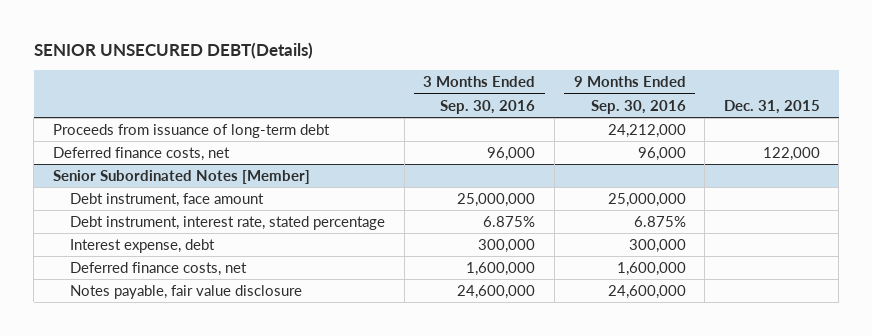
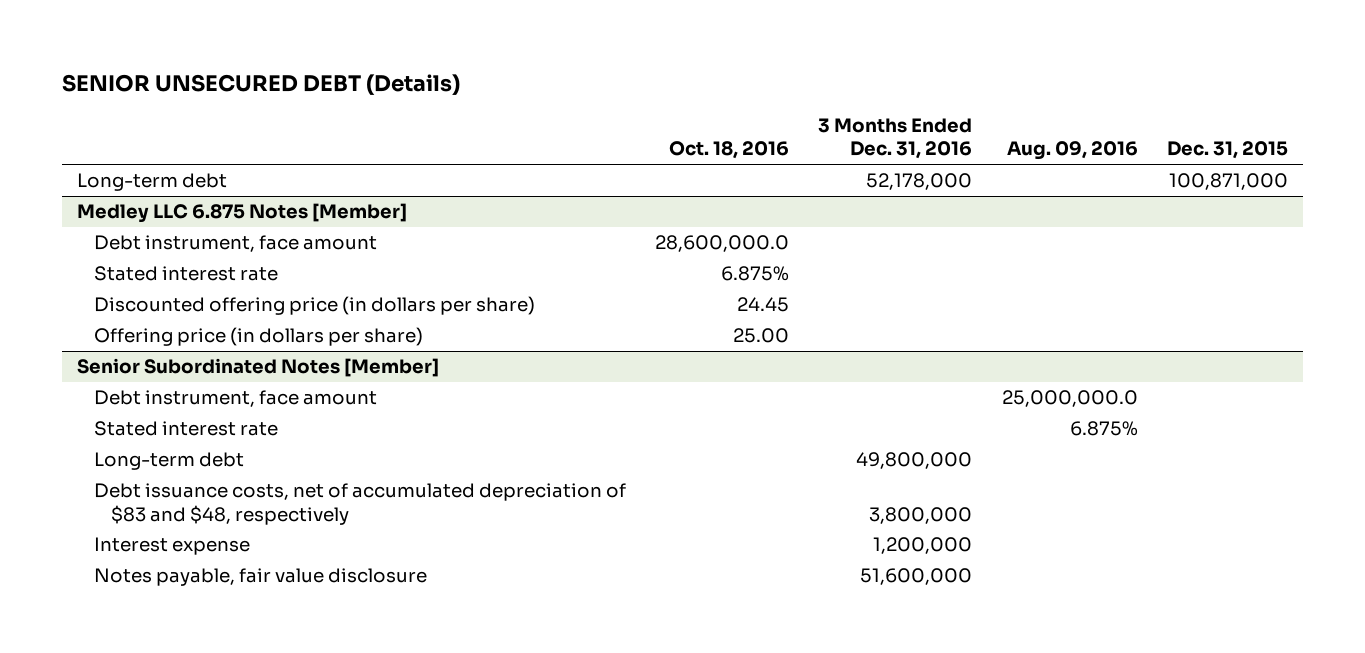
- SENIOR UNSECURED DEBT(Details)
+ SENIOR UNSECURED DEBT (Details)
- | 3 Months Ended Sep. 30, 2016 | 9 Months Ended Sep. 30, 2016 | Dec. 31, 2015
+ | Oct. 18, 2016 | 3 Months Ended Dec. 31, 2016 | Aug. 09, 2016 | Dec. 31, 2015
- Proceeds from issuance of long-term debt | | 24,212,000 |
- Deferred finance costs, net | 96,000 | 96,000 | 122,000
+ Long-term debt | | 52,178,000 | | 100,871,000
+ Medley LLC 6.875 Notes [Member]
+ Debt instrument, face amount | 28,600,000.0 | | |
+ Stated interest rate | 6.875% | | |
+ Discounted offering price (in dollars per share) | 24.45 | | |
+ Offering price (in dollars per share) | 25.00 | | |
@ Senior Subordinated Notes [Member]
- Debt instrument, interest rate, stated percentage | 6.875% | 6.875% |
- Interest expense, debt | 300,000 | 300,000 |
- Deferred finance costs, net | 1,600,000 | 1,600,000 |
+ Stated interest rate | | | 6.875% |
+ Long-term debt | | 49,800,000 | |
+ Debt issuance costs, net of accumulated depreciation of $83 and $48, respectively | | 3,800,000 | |
+ Interest expense | | 1,200,000 | |

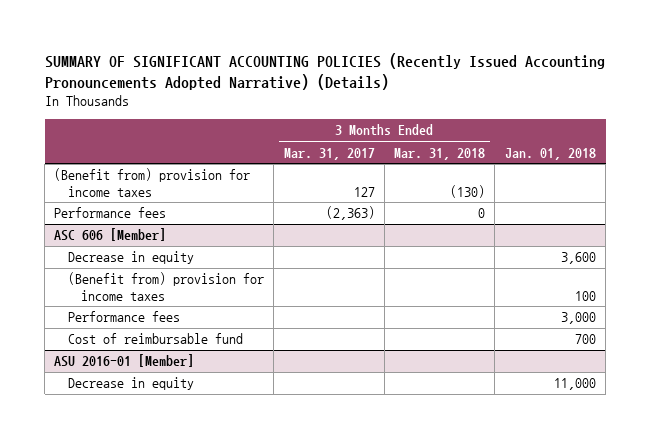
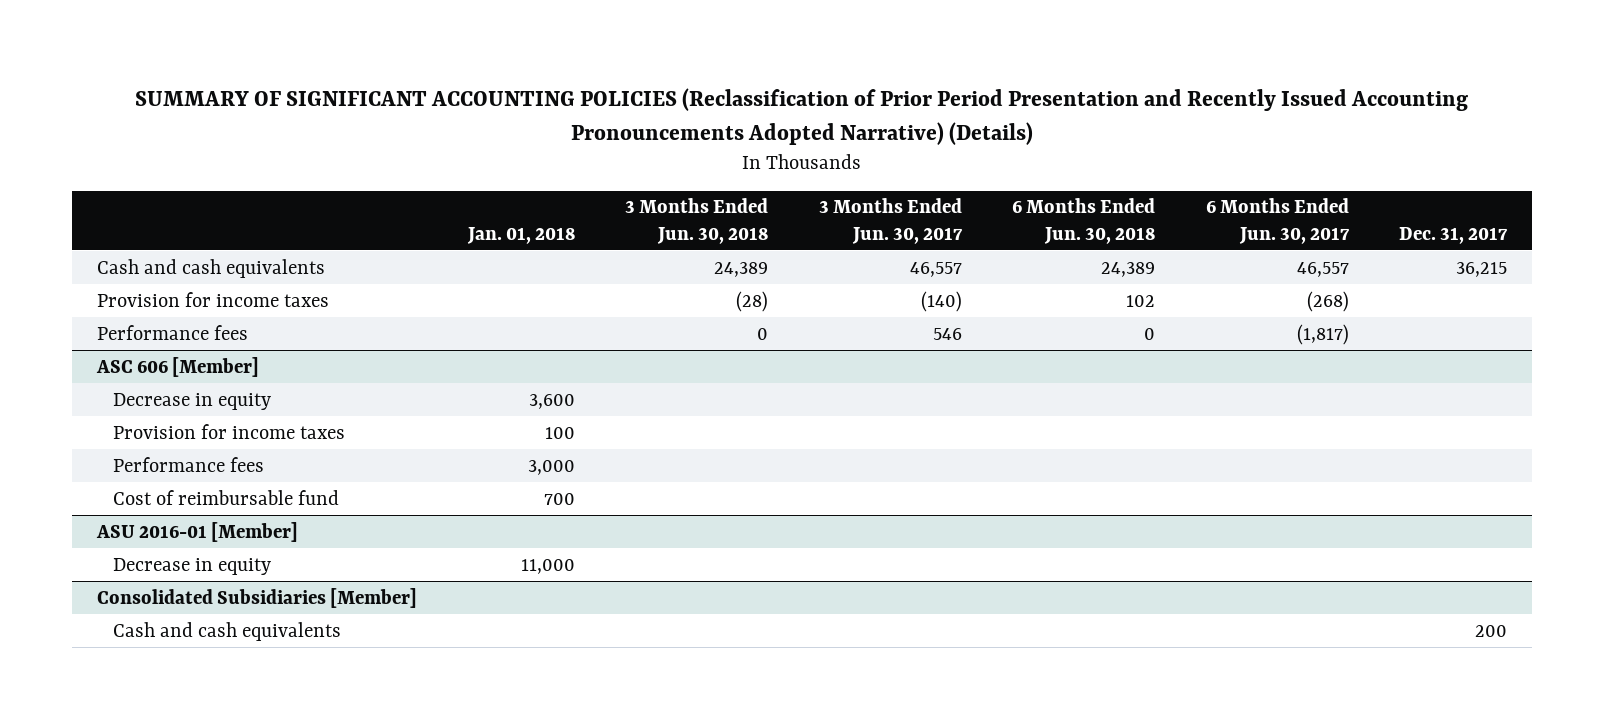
- SUMMARY OF SIGNIFICANT ACCOUNTING POLICIES (Recently Issued Accounting Pronouncements Adopted Narrative) (Details)
+ SUMMARY OF SIGNIFICANT ACCOUNTING POLICIES (Reclassification of Prior Period Presentation and Recently Issued Accounting Pronouncements Adopted Narrative) (Details)
- | 3 Months Ended Mar. 31, 2017 | 3 Months Ended Mar. 31, 2018 | Jan. 01, 2018
+ | Jan. 01, 2018 | 3 Months Ended Jun. 30, 2018 | 3 Months Ended Jun. 30, 2017 | 6 Months Ended Jun. 30, 2018 | 6 Months Ended Jun. 30, 2017 | Dec. 31, 2017
- (Benefit from) provision for income taxes | 127 | (130) |
+ Cash and cash equivalents | | 24,389 | 46,557 | 24,389 | 46,557 | 36,215
+ Provision for income taxes | | (28) | (140) | 102 | (268) |
@ ASC 606 [Member]
- (Benefit from) provision for income taxes | | | 100
+ Provision for income taxes | 100 | | | | |
+ Consolidated Subsidiaries [Member]
+ Cash and cash equivalents | | | | | | 200

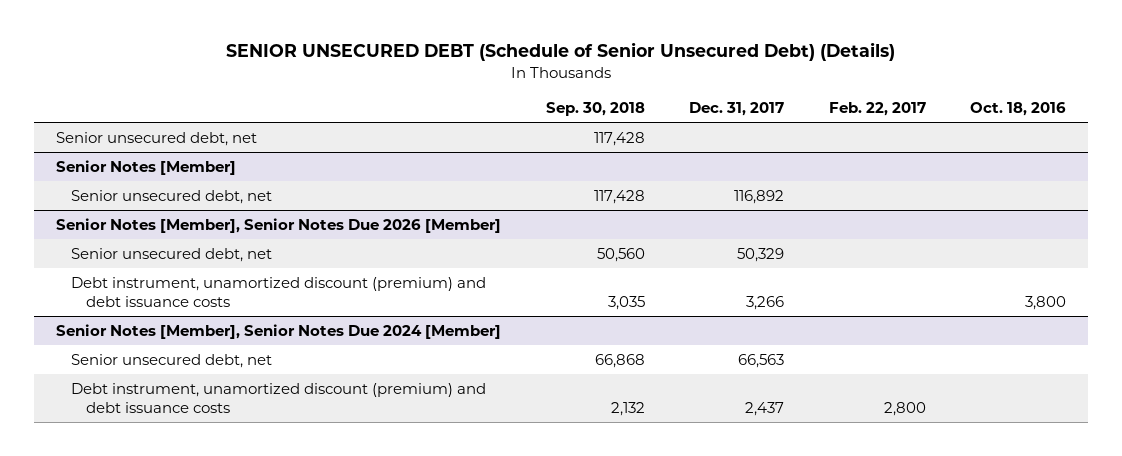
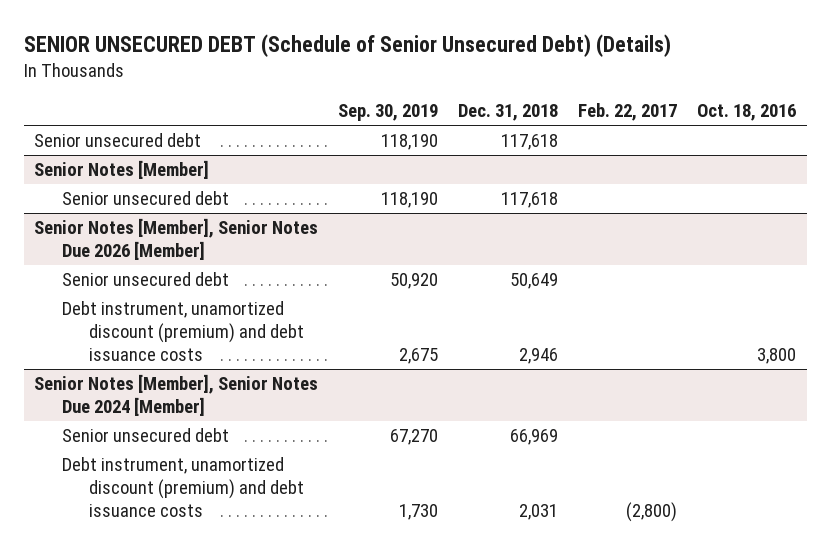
- | Sep. 30, 2018 | Dec. 31, 2017 | Feb. 22, 2017 | Oct. 18, 2016
+ | Sep. 30, 2019 | Dec. 31, 2018 | Feb. 22, 2017 | Oct. 18, 2016
- Senior unsecured debt, net | 117,428 | | |
+ Senior unsecured debt | 118,190 | 117,618 | |
@ Senior Notes [Member]
- Senior unsecured debt, net | 117,428 | 116,892 | |
+ Senior unsecured debt | 118,190 | 117,618 | |
@ Senior Notes [Member], Senior Notes Due 2026 [Member]
- Senior unsecured debt, net | 50,560 | 50,329 | |
+ Senior unsecured debt | 50,920 | 50,649 | |
@ Senior Notes [Member], Senior Notes Due 2024 [Member]
- Senior unsecured debt, net | 66,868 | 66,563 | |
- Debt instrument, unamortized discount (premium) and debt issuance costs | 2,132 | 2,437 | 2,800 |
+ Senior unsecured debt | 67,270 | 66,969 | |
+ Debt instrument, unamortized discount (premium) and debt issuance costs | 1,730 | 2,031 | (2,800) |

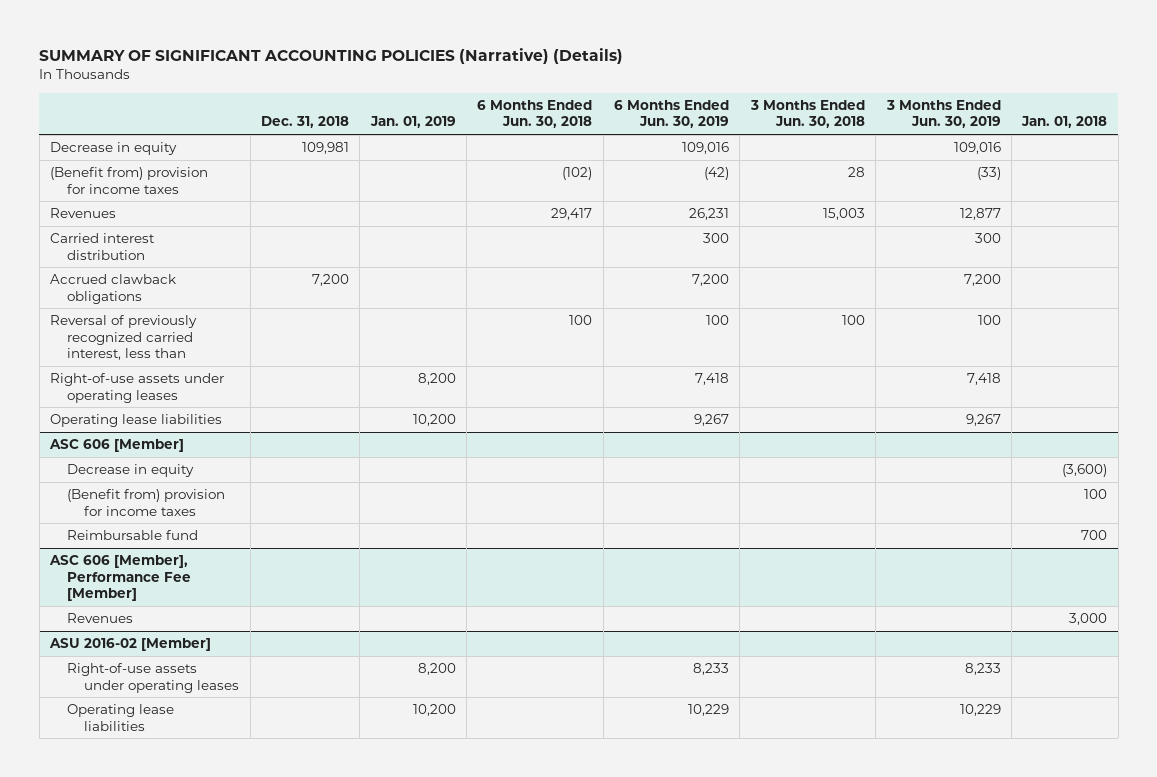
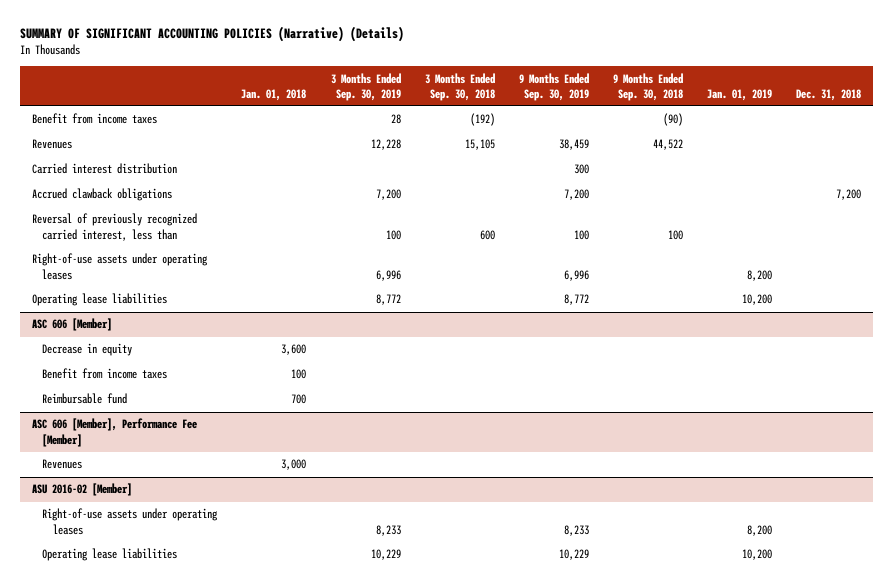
- | Dec. 31, 2018 | Jan. 01, 2019 | 6 Months Ended Jun. 30, 2018 | 6 Months Ended Jun. 30, 2019 | 3 Months Ended Jun. 30, 2018 | 3 Months Ended Jun. 30, 2019 | Jan. 01, 2018
+ | Jan. 01, 2018 | 3 Months Ended Sep. 30, 2019 | 3 Months Ended Sep. 30, 2018 | 9 Months Ended Sep. 30, 2019 | 9 Months Ended Sep. 30, 2018 | Jan. 01, 2019 | Dec. 31, 2018
- Decrease in equity | 109,981 | | | 109,016 | | 109,016 |
- (Benefit from) provision for income taxes | | | (102) | (42) | 28 | (33) |
+ Benefit from income taxes | | 28 | (192) | | (90) | |
@ ASC 606 [Member]
- Decrease in equity | | | | | | | (3,600)
- (Benefit from) provision for income taxes | | | | | | | 100
+ Decrease in equity | 3,600 | | | | | |
+ Benefit from income taxes | 100 | | | | | |

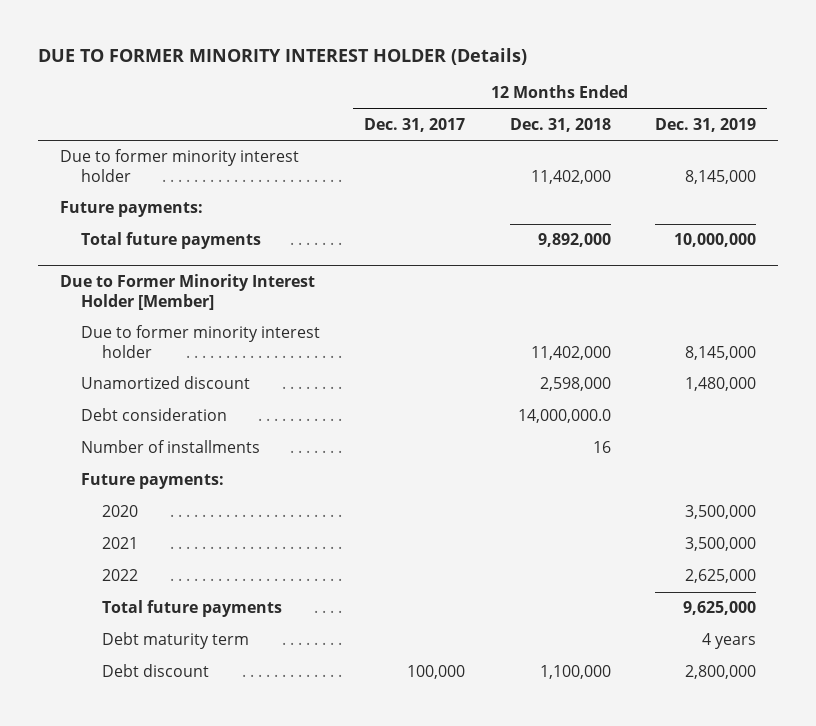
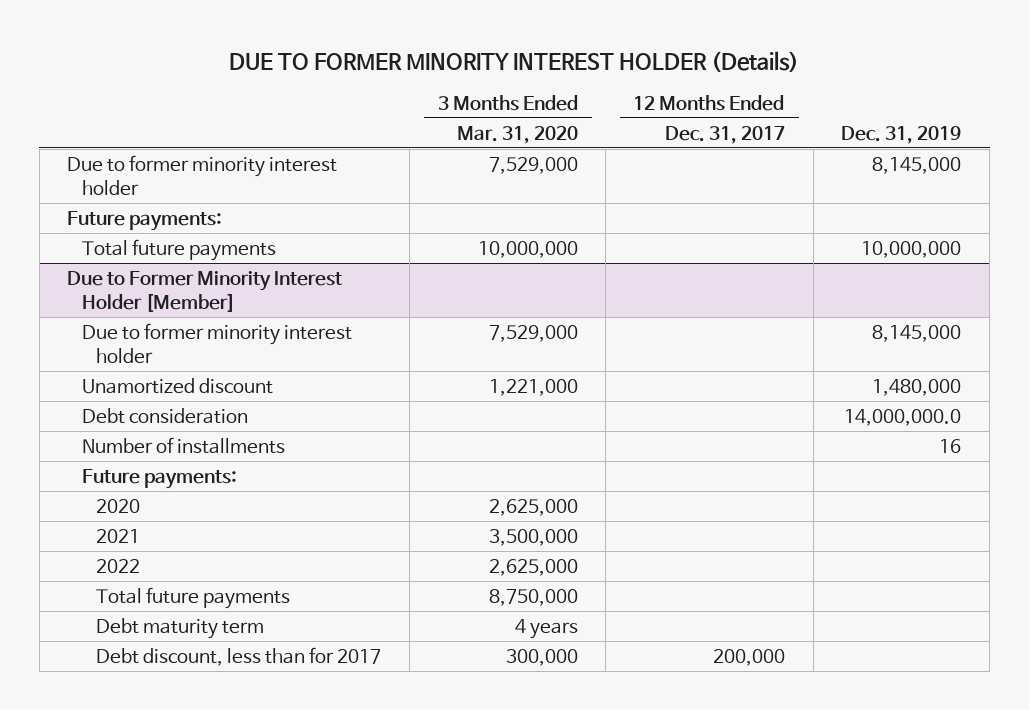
- | 12 Months Ended Dec. 31, 2017 | 12 Months Ended Dec. 31, 2018 | 12 Months Ended Dec. 31, 2019
+ | 3 Months Ended Mar. 31, 2020 | 12 Months Ended Dec. 31, 2017 | Dec. 31, 2019
@ Due to Former Minority Interest Holder [Member]
- Debt discount | 100,000 | 1,100,000 | 2,800,000
+ Debt discount, less than for 2017 | 300,000 | 200,000 |

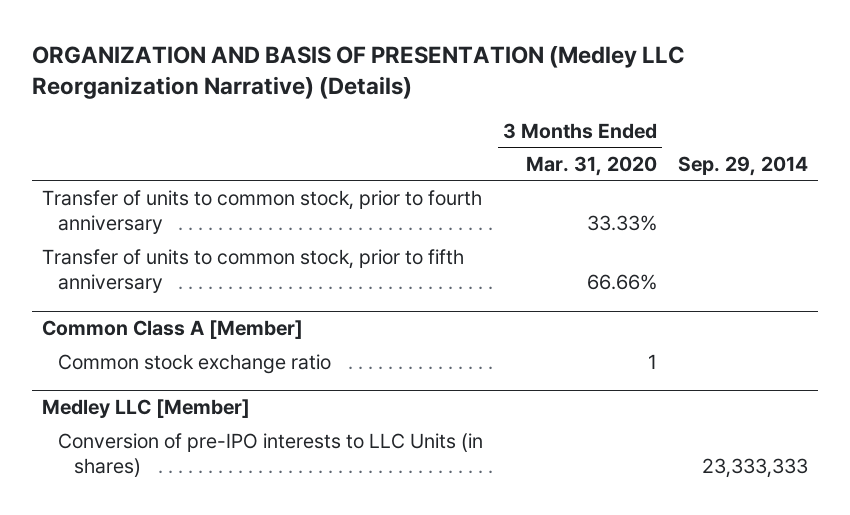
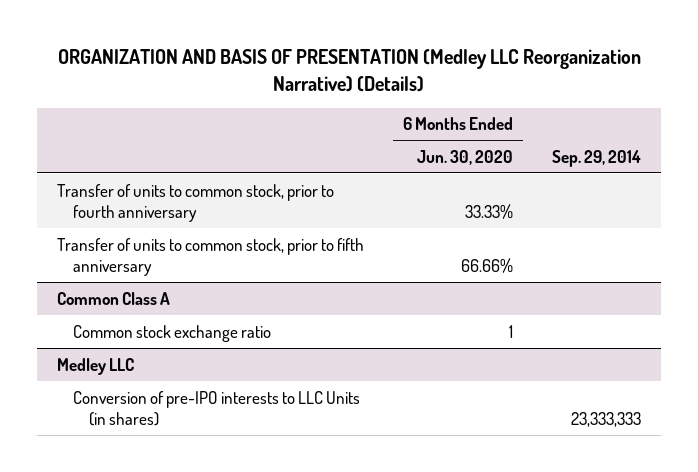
- | 3 Months Ended Mar. 31, 2020 | Sep. 29, 2014
+ | 6 Months Ended Jun. 30, 2020 | Sep. 29, 2014
- Common Class A [Member]
+ Common Class A
- Medley LLC [Member]
+ Medley LLC

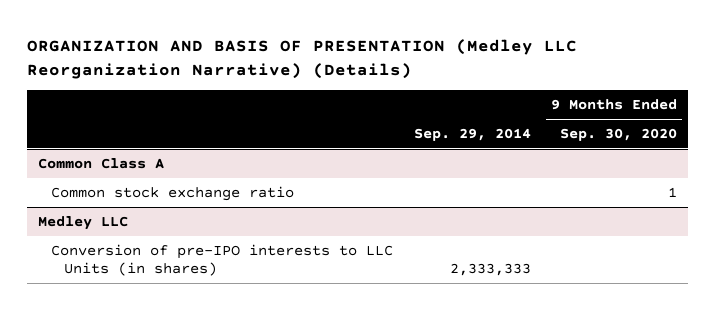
- | 6 Months Ended Jun. 30, 2020 | Sep. 29, 2014
+ | Sep. 29, 2014 | 9 Months Ended Sep. 30, 2020
- Transfer of units to common stock, prior to fourth anniversary | 33.33% |
- Transfer of units to common stock, prior to fifth anniversary | 66.66% |
@ Medley LLC
- Conversion of pre-IPO interests to LLC Units (in shares) | | 23,333,333
+ Conversion of pre-IPO interests to LLC Units (in shares) | 2,333,333 |

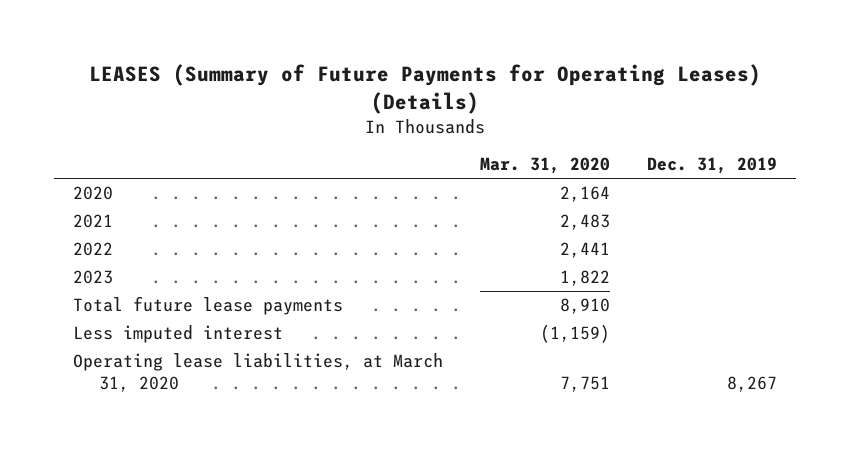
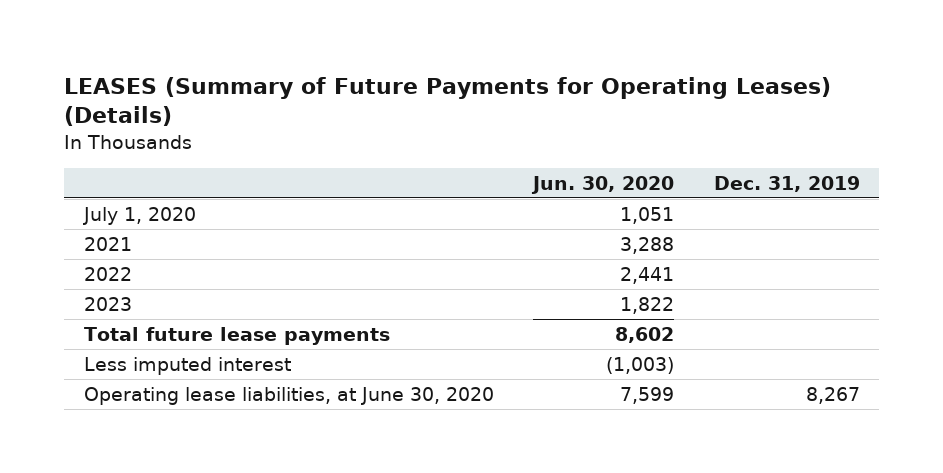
- | Mar. 31, 2020 | Dec. 31, 2019
+ | Jun. 30, 2020 | Dec. 31, 2019
- 2020 | 2,164 |
+ July 1, 2020 | 1,051 |
- Operating lease liabilities, at March 31, 2020 | 7,751 | 8,267
+ Operating lease liabilities, at June 30, 2020 | 7,599 | 8,267

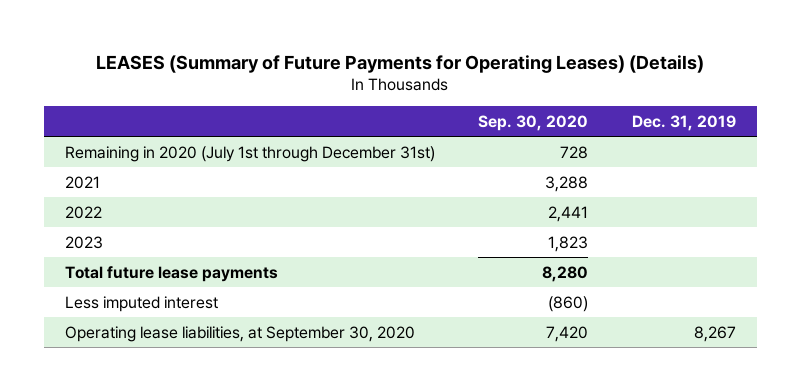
- | Jun. 30, 2020 | Dec. 31, 2019
+ | Sep. 30, 2020 | Dec. 31, 2019
- July 1, 2020 | 1,051 |
+ Remaining in 2020 (July 1st through December 31st) | 728 |
- Operating lease liabilities, at June 30, 2020 | 7,599 | 8,267
+ Operating lease liabilities, at September 30, 2020 | 7,420 | 8,267

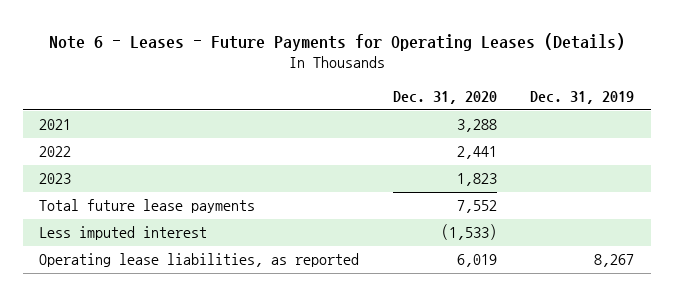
- LEASES (Summary of Future Payments for Operating Leases) (Details)
+ Note 6 - Leases - Future Payments for Operating Leases (Details)
- | Sep. 30, 2020 | Dec. 31, 2019
+ | Dec. 31, 2020 | Dec. 31, 2019
- Remaining in 2020 (July 1st through December 31st) | 728 |
- Operating lease liabilities, at September 30, 2020 | 7,420 | 8,267
+ Operating lease liabilities, as reported | 6,019 | 8,267

